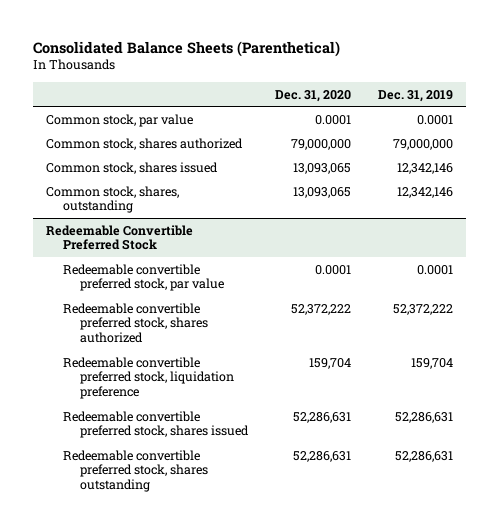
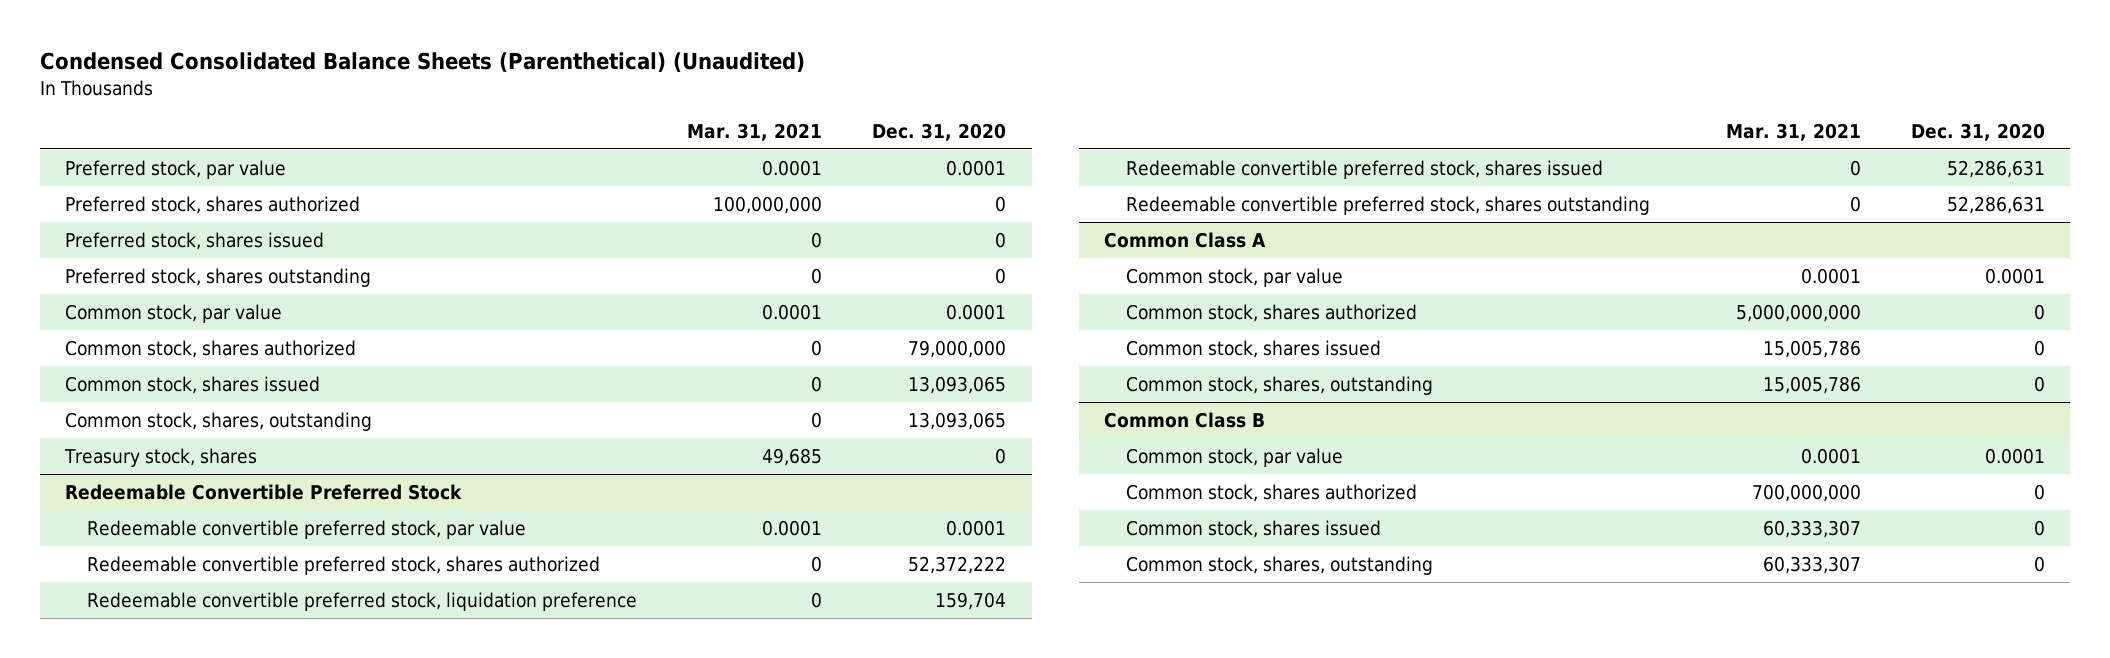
- Consolidated Balance Sheets (Parenthetical)
+ Condensed Consolidated Balance Sheets (Parenthetical) (Unaudited)
- | Dec. 31, 2020 | Dec. 31, 2019
+ | Mar. 31, 2021 | Dec. 31, 2020
+ Preferred stock, par value | 0.0001 | 0.0001
+ Preferred stock, shares authorized | 100,000,000 | 0
+ Preferred stock, shares issued | 0 | 0
+ Preferred stock, shares outstanding | 0 | 0
+ Treasury stock, shares | 49,685 | 0
+ Common Class A
+ Common stock, par value | 0.0001 | 0.0001
+ Common stock, shares authorized | 5,000,000,000 | 0
+ Common stock, shares issued | 15,005,786 | 0
+ Common stock, shares, outstanding | 15,005,786 | 0
+ Common Class B
+ Common stock, par value | 0.0001 | 0.0001
+ Common stock, shares authorized | 700,000,000 | 0
+ Common stock, shares issued | 60,333,307 | 0
+ Common stock, shares, outstanding | 60,333,307 | 0

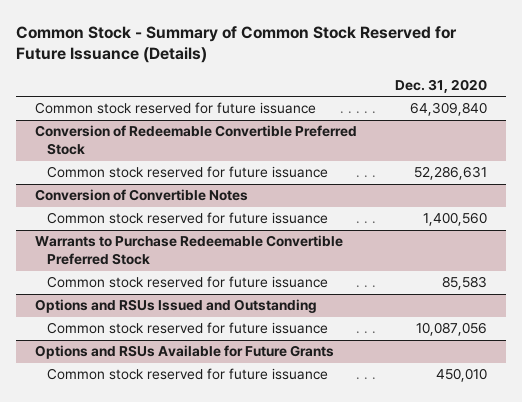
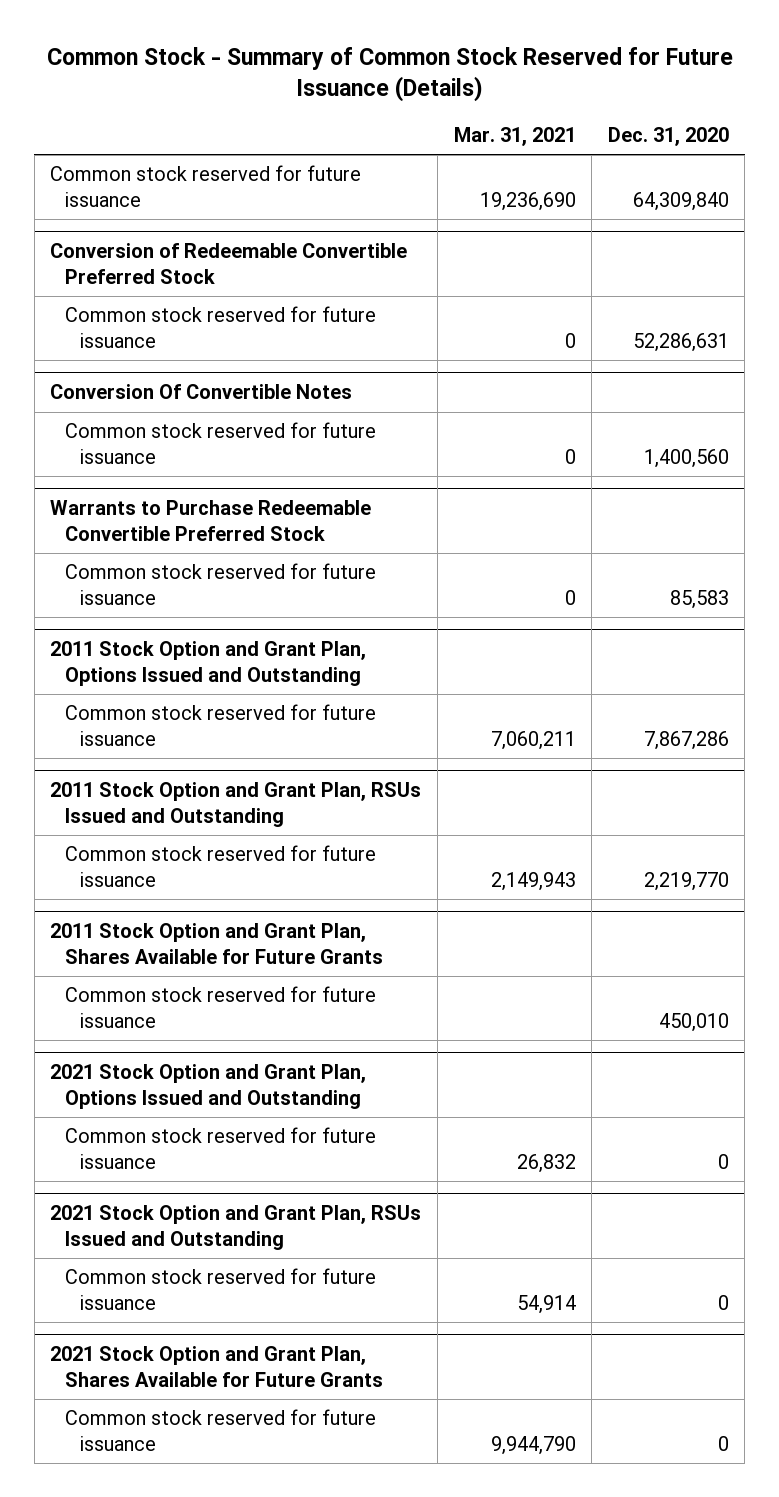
- | Dec. 31, 2020
+ | Mar. 31, 2021 | Dec. 31, 2020
- Conversion of Convertible Notes
+ Conversion Of Convertible Notes
- Options and RSUs Issued and Outstanding
- Common stock reserved for future issuance | 10,087,056
- Options and RSUs Available for Future Grants
+ 2011 Stock Option and Grant Plan, Options Issued and Outstanding
+ Common stock reserved for future issuance | 7,060,211 | 7,867,286
+ 2011 Stock Option and Grant Plan, RSUs Issued and Outstanding
+ Common stock reserved for future issuance | 2,149,943 | 2,219,770
+ 2011 Stock Option and Grant Plan, Shares Available for Future Grants
+ 2021 Stock Option and Grant Plan, Options Issued and Outstanding
+ Common stock reserved for future issuance | 26,832 | 0
+ 2021 Stock Option and Grant Plan, RSUs Issued and Outstanding
+ Common stock reserved for future issuance | 54,914 | 0
+ 2021 Stock Option and Grant Plan, Shares Available for Future Grants
+ Common stock reserved for future issuance | 9,944,790 | 0

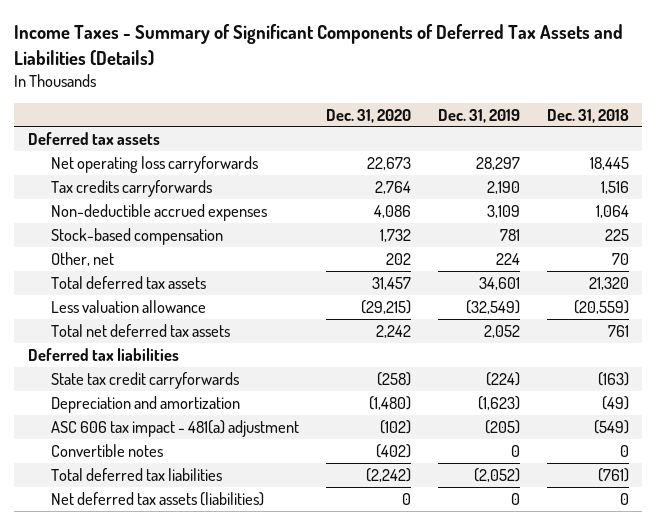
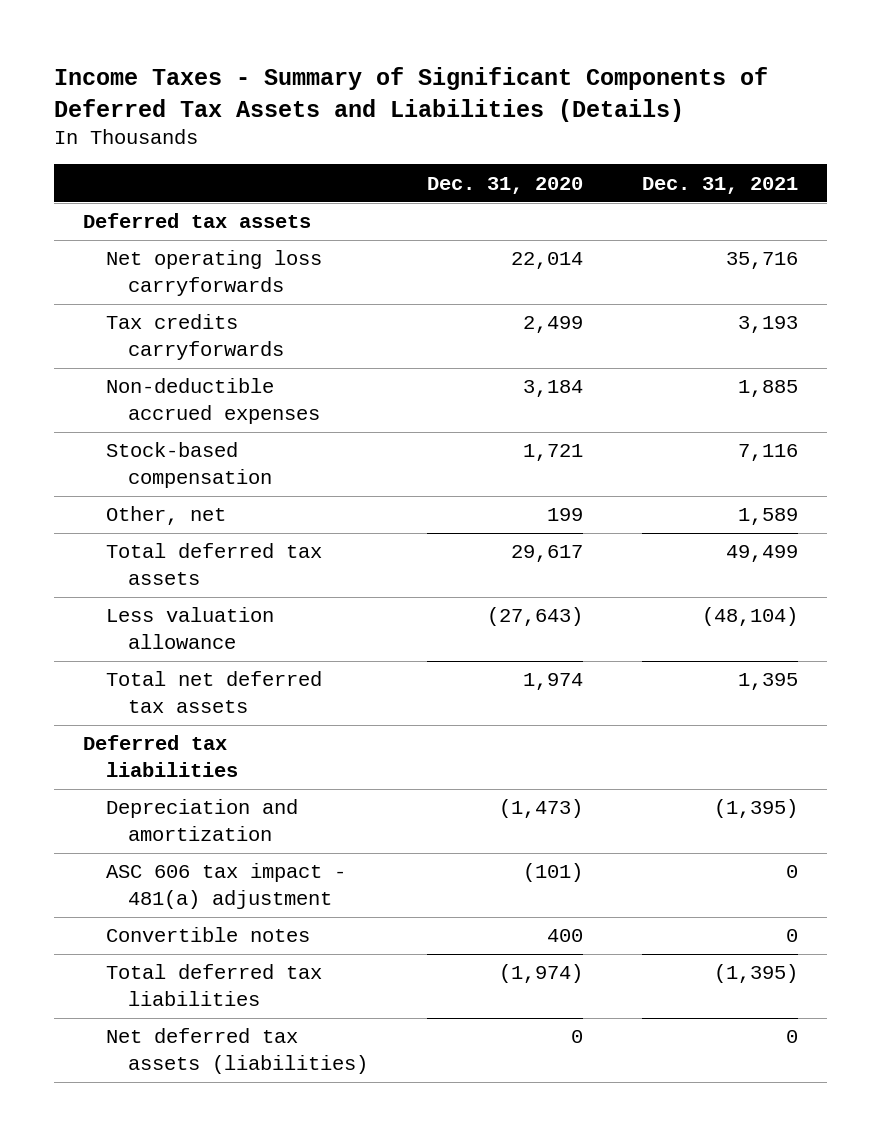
- | Dec. 31, 2020 | Dec. 31, 2019 | Dec. 31, 2018
+ | Dec. 31, 2020 | Dec. 31, 2021
- Net operating loss carryforwards | 22,673 | 28,297 | 18,445
- Tax credits carryforwards | 2,764 | 2,190 | 1,516
- Non-deductible accrued expenses | 4,086 | 3,109 | 1,064
- Stock-based compensation | 1,732 | 781 | 225
- Other, net | 202 | 224 | 70
- Total deferred tax assets | 31,457 | 34,601 | 21,320
- Less valuation allowance | (29,215) | (32,549) | (20,559)
- Total net deferred tax assets | 2,242 | 2,052 | 761
+ Net operating loss carryforwards | 22,014 | 35,716
+ Tax credits carryforwards | 2,499 | 3,193
+ Non-deductible accrued expenses | 3,184 | 1,885
+ Stock-based compensation | 1,721 | 7,116
+ Other, net | 199 | 1,589
+ Total deferred tax assets | 29,617 | 49,499
+ Less valuation allowance | (27,643) | (48,104)
+ Total net deferred tax assets | 1,974 | 1,395
- State tax credit carryforwards | (258) | (224) | (163)
- Depreciation and amortization | (1,480) | (1,623) | (49)
- ASC 606 tax impact - 481(a) adjustment | (102) | (205) | (549)
- Convertible notes | (402) | 0 | 0
- Total deferred tax liabilities | (2,242) | (2,052) | (761)
+ Depreciation and amortization | (1,473) | (1,395)
+ ASC 606 tax impact - 481(a) adjustment | (101) | 0
+ Convertible notes | 400 | 0
+ Total deferred tax liabilities | (1,974) | (1,395)

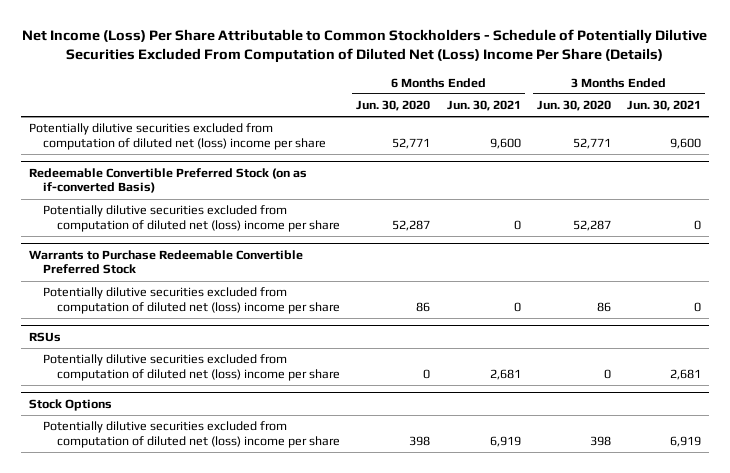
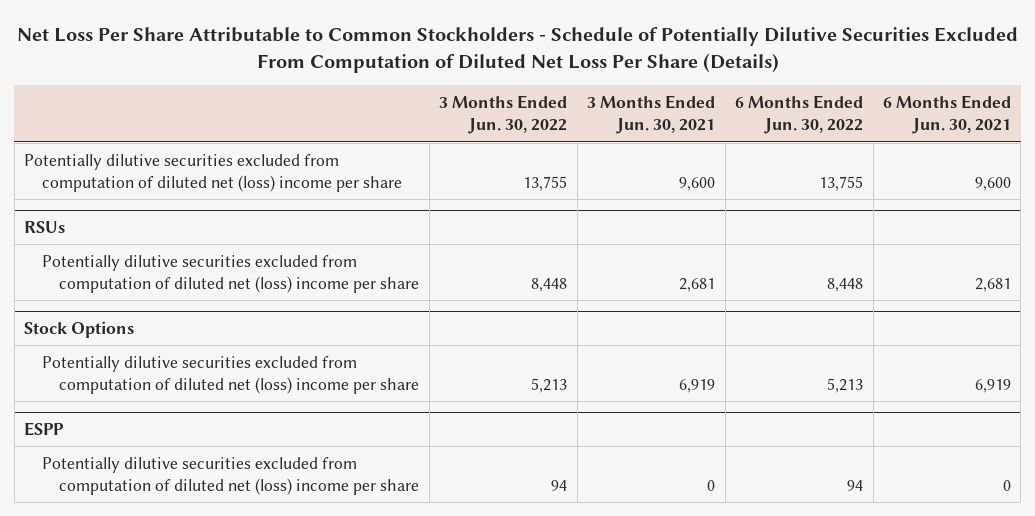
- Net Income (Loss) Per Share Attributable to Common Stockholders - Schedule of Potentially Dilutive Securities Excluded From Computation of Diluted Net (Loss) Income Per Share (Details)
+ Net Loss Per Share Attributable to Common Stockholders - Schedule of Potentially Dilutive Securities Excluded From Computation of Diluted Net Loss Per Share (Details)
- | 6 Months Ended Jun. 30, 2020 | 6 Months Ended Jun. 30, 2021 | 3 Months Ended Jun. 30, 2020 | 3 Months Ended Jun. 30, 2021
+ | 3 Months Ended Jun. 30, 2022 | 3 Months Ended Jun. 30, 2021 | 6 Months Ended Jun. 30, 2022 | 6 Months Ended Jun. 30, 2021
- Redeemable Convertible Preferred Stock (on as if-converted Basis)
- Potentially dilutive securities excluded from computation of diluted net (loss) income per share | 52,287 | 0 | 52,287 | 0
- Warrants to Purchase Redeemable Convertible Preferred Stock
- Potentially dilutive securities excluded from computation of diluted net (loss) income per share | 86 | 0 | 86 | 0
+ ESPP
+ Potentially dilutive securities excluded from computation of diluted net (loss) income per share | 94 | 0 | 94 | 0

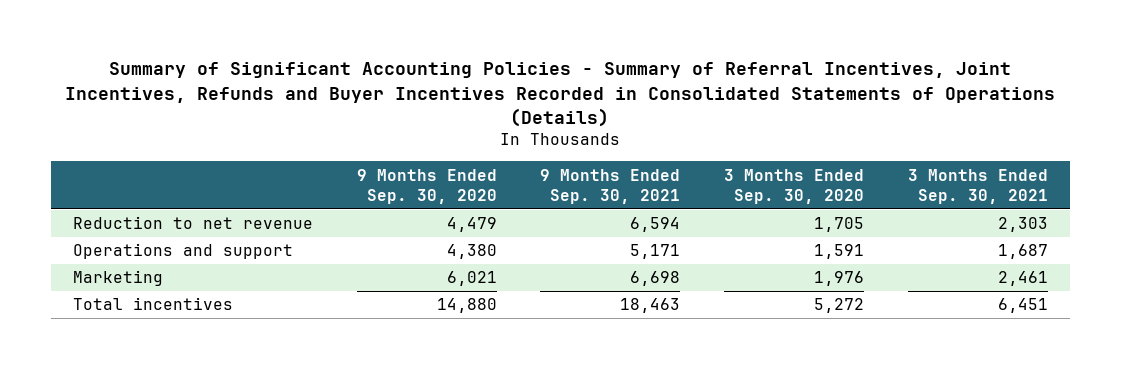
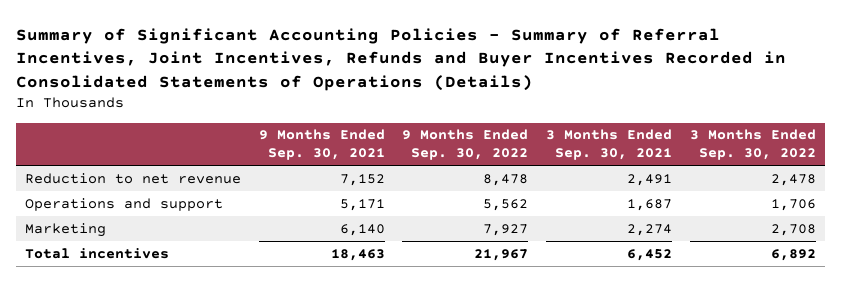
- | 9 Months Ended Sep. 30, 2020 | 9 Months Ended Sep. 30, 2021 | 3 Months Ended Sep. 30, 2020 | 3 Months Ended Sep. 30, 2021
+ | 9 Months Ended Sep. 30, 2021 | 9 Months Ended Sep. 30, 2022 | 3 Months Ended Sep. 30, 2021 | 3 Months Ended Sep. 30, 2022
- Reduction to net revenue | 4,479 | 6,594 | 1,705 | 2,303
+ Reduction to net revenue | 7,152 | 8,478 | 2,491 | 2,478
- Marketing | 6,021 | 6,698 | 1,976 | 2,461
- Total incentives | 14,880 | 18,463 | 5,272 | 6,451
+ Marketing | 6,140 | 7,927 | 2,274 | 2,708
+ Total incentives | 18,463 | 21,967 | 6,452 | 6,892

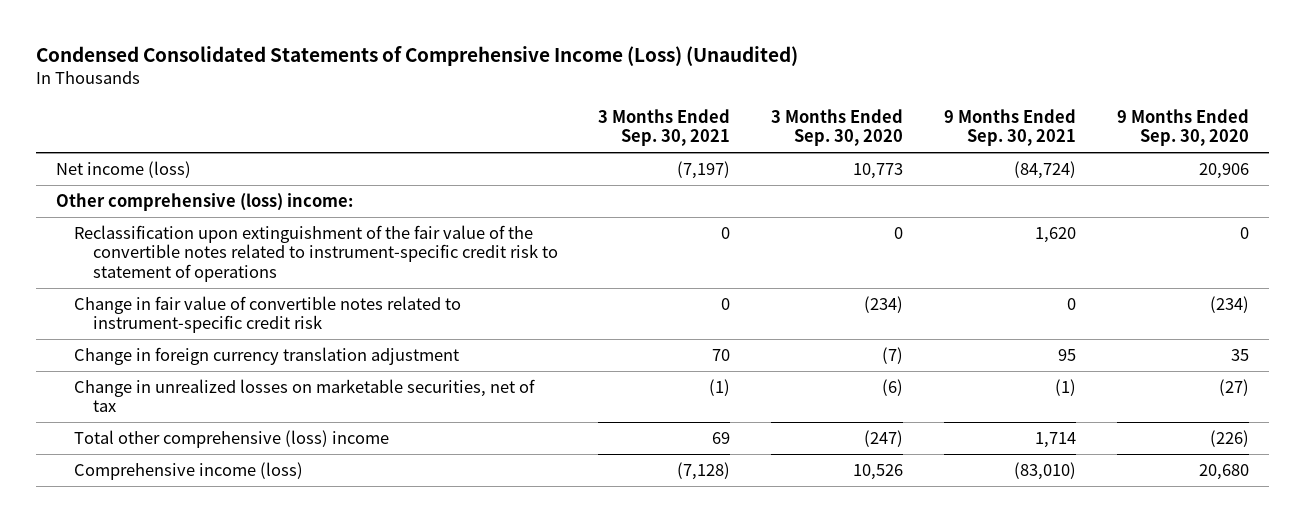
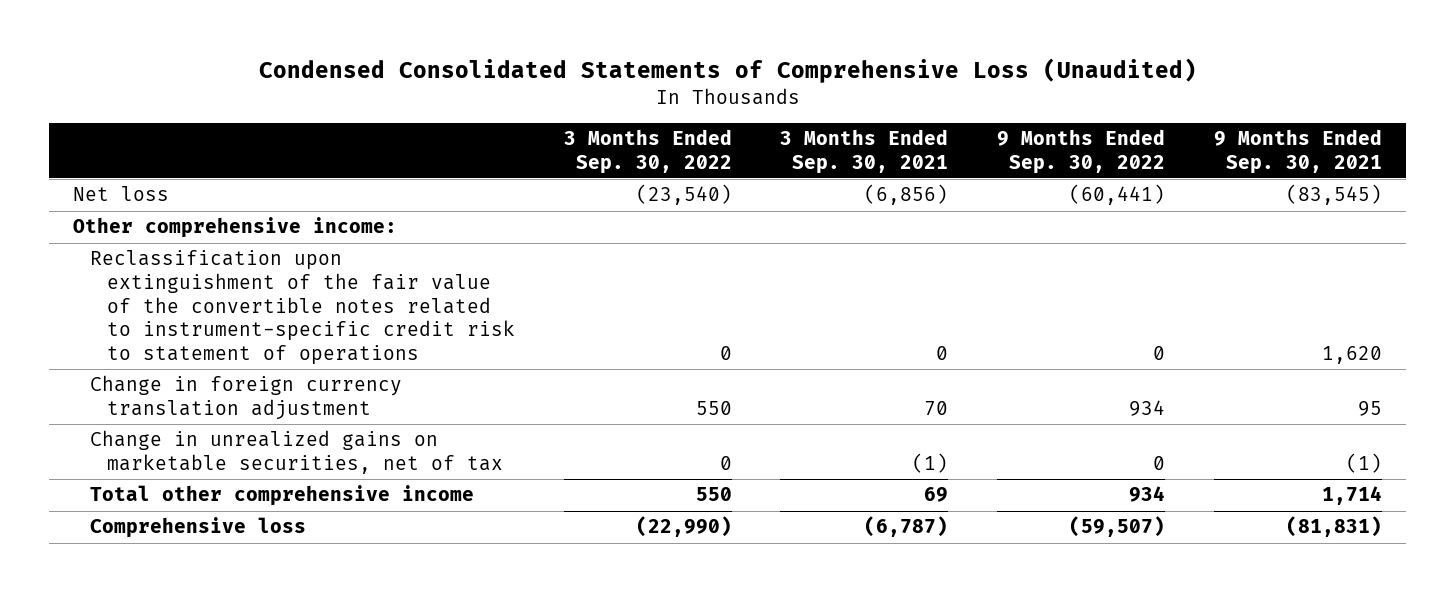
- Condensed Consolidated Statements of Comprehensive Income (Loss) (Unaudited)
+ Condensed Consolidated Statements of Comprehensive Loss (Unaudited)
- | 3 Months Ended Sep. 30, 2021 | 3 Months Ended Sep. 30, 2020 | 9 Months Ended Sep. 30, 2021 | 9 Months Ended Sep. 30, 2020
+ | 3 Months Ended Sep. 30, 2022 | 3 Months Ended Sep. 30, 2021 | 9 Months Ended Sep. 30, 2022 | 9 Months Ended Sep. 30, 2021
- Net income (loss) | (7,197) | 10,773 | (84,724) | 20,906
- Other comprehensive (loss) income:
+ Net loss | (23,540) | (6,856) | (60,441) | (83,545)
+ Other comprehensive income:
- Change in fair value of convertible notes related to instrument-specific credit risk | 0 | (234) | 0 | (234)
- Change in unrealized losses on marketable securities, net of tax | (1) | (6) | (1) | (27)
- Total other comprehensive (loss) income | 69 | (247) | 1,714 | (226)
- Comprehensive income (loss) | (7,128) | 10,526 | (83,010) | 20,680
+ Change in unrealized gains on marketable securities, net of tax | 0 | (1) | 0 | (1)
+ Total other comprehensive income | 550 | 69 | 934 | 1,714
+ Comprehensive loss | (22,990) | (6,787) | (59,507) | (81,831)

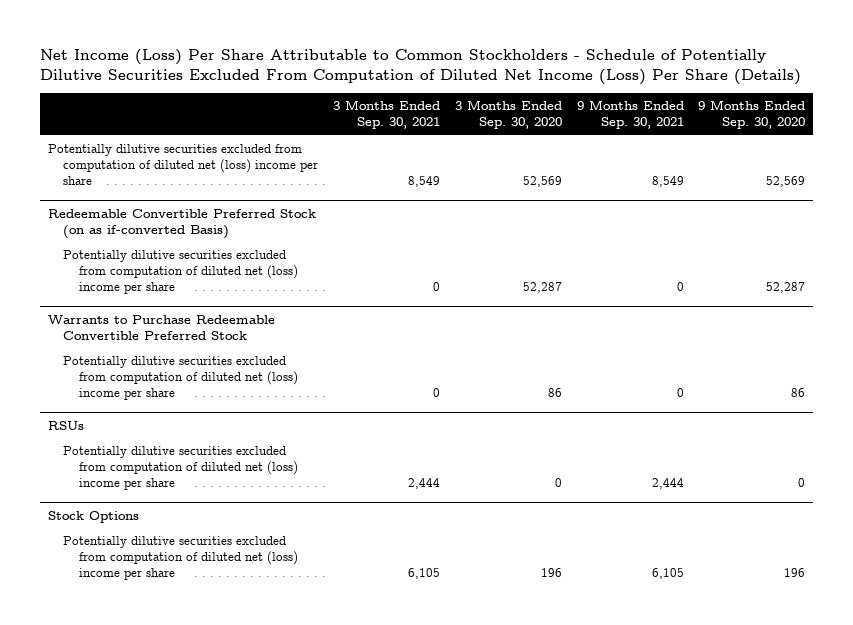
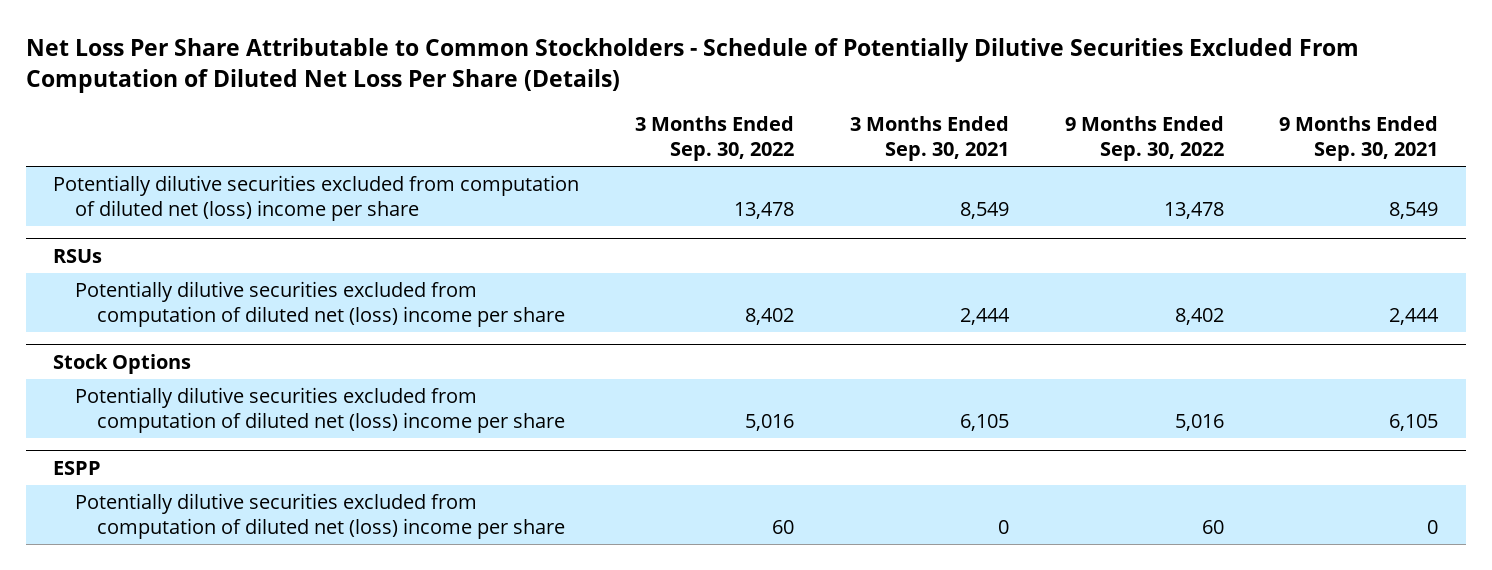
- Net Income (Loss) Per Share Attributable to Common Stockholders - Schedule of Potentially Dilutive Securities Excluded From Computation of Diluted Net Income (Loss) Per Share (Details)
+ Net Loss Per Share Attributable to Common Stockholders - Schedule of Potentially Dilutive Securities Excluded From Computation of Diluted Net Loss Per Share (Details)
- | 3 Months Ended Sep. 30, 2021 | 3 Months Ended Sep. 30, 2020 | 9 Months Ended Sep. 30, 2021 | 9 Months Ended Sep. 30, 2020
+ | 3 Months Ended Sep. 30, 2022 | 3 Months Ended Sep. 30, 2021 | 9 Months Ended Sep. 30, 2022 | 9 Months Ended Sep. 30, 2021
- Redeemable Convertible Preferred Stock (on as if-converted Basis)
- Potentially dilutive securities excluded from computation of diluted net (loss) income per share | 0 | 52,287 | 0 | 52,287
- Warrants to Purchase Redeemable Convertible Preferred Stock
- Potentially dilutive securities excluded from computation of diluted net (loss) income per share | 0 | 86 | 0 | 86
+ ESPP
+ Potentially dilutive securities excluded from computation of diluted net (loss) income per share | 60 | 0 | 60 | 0

